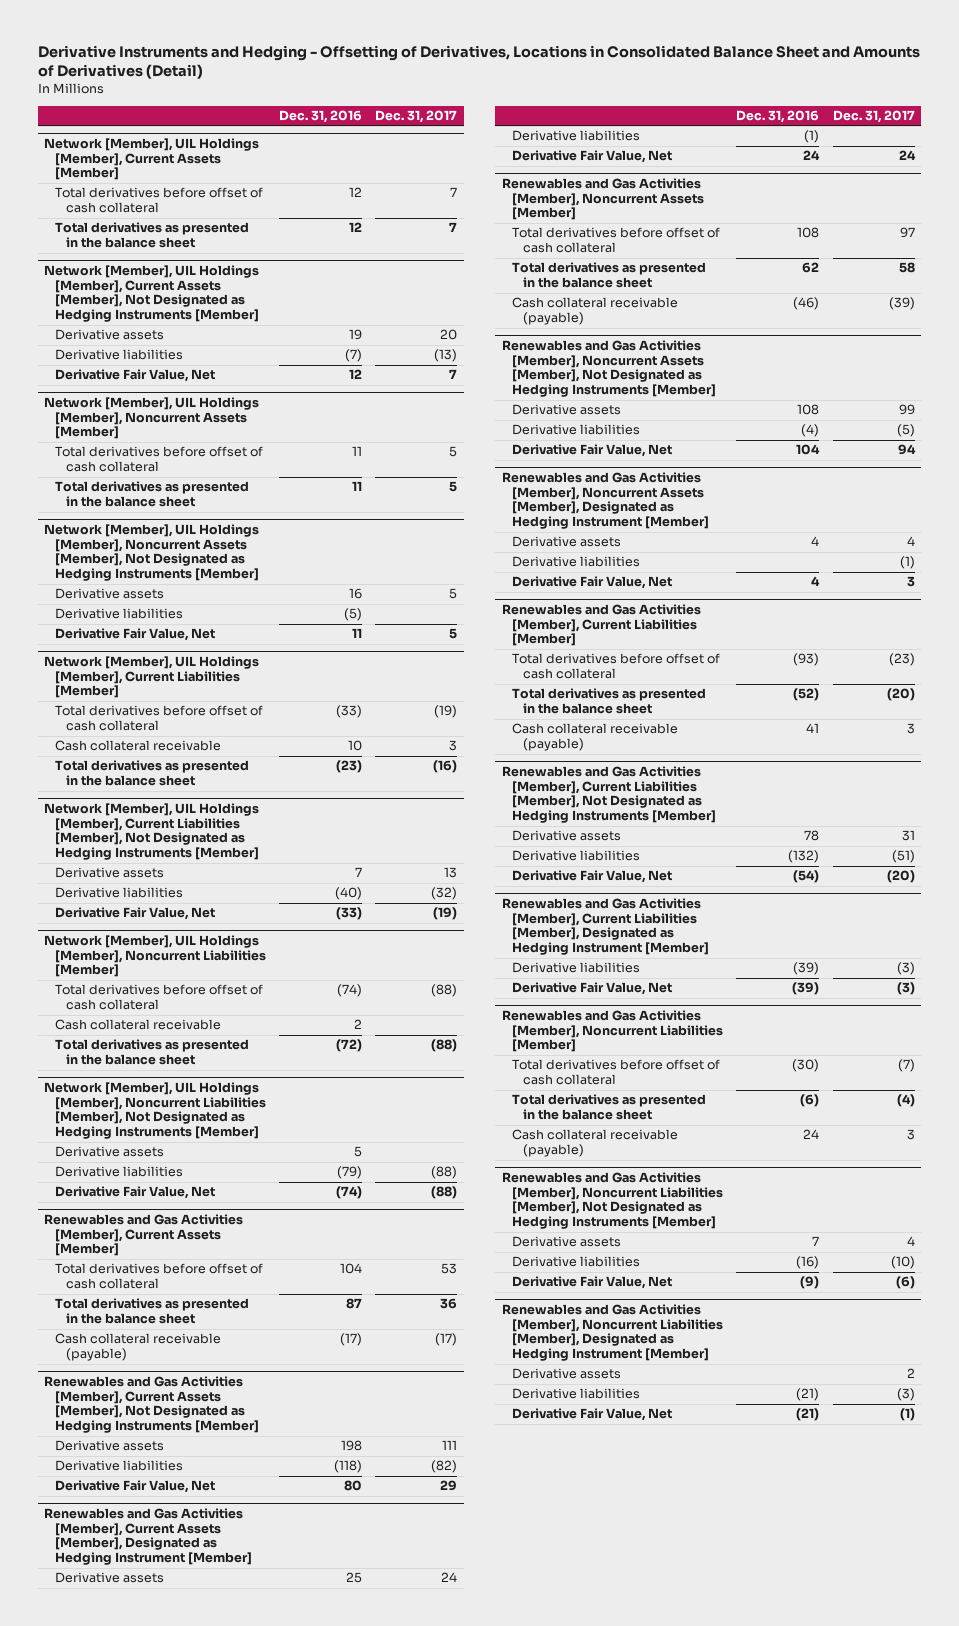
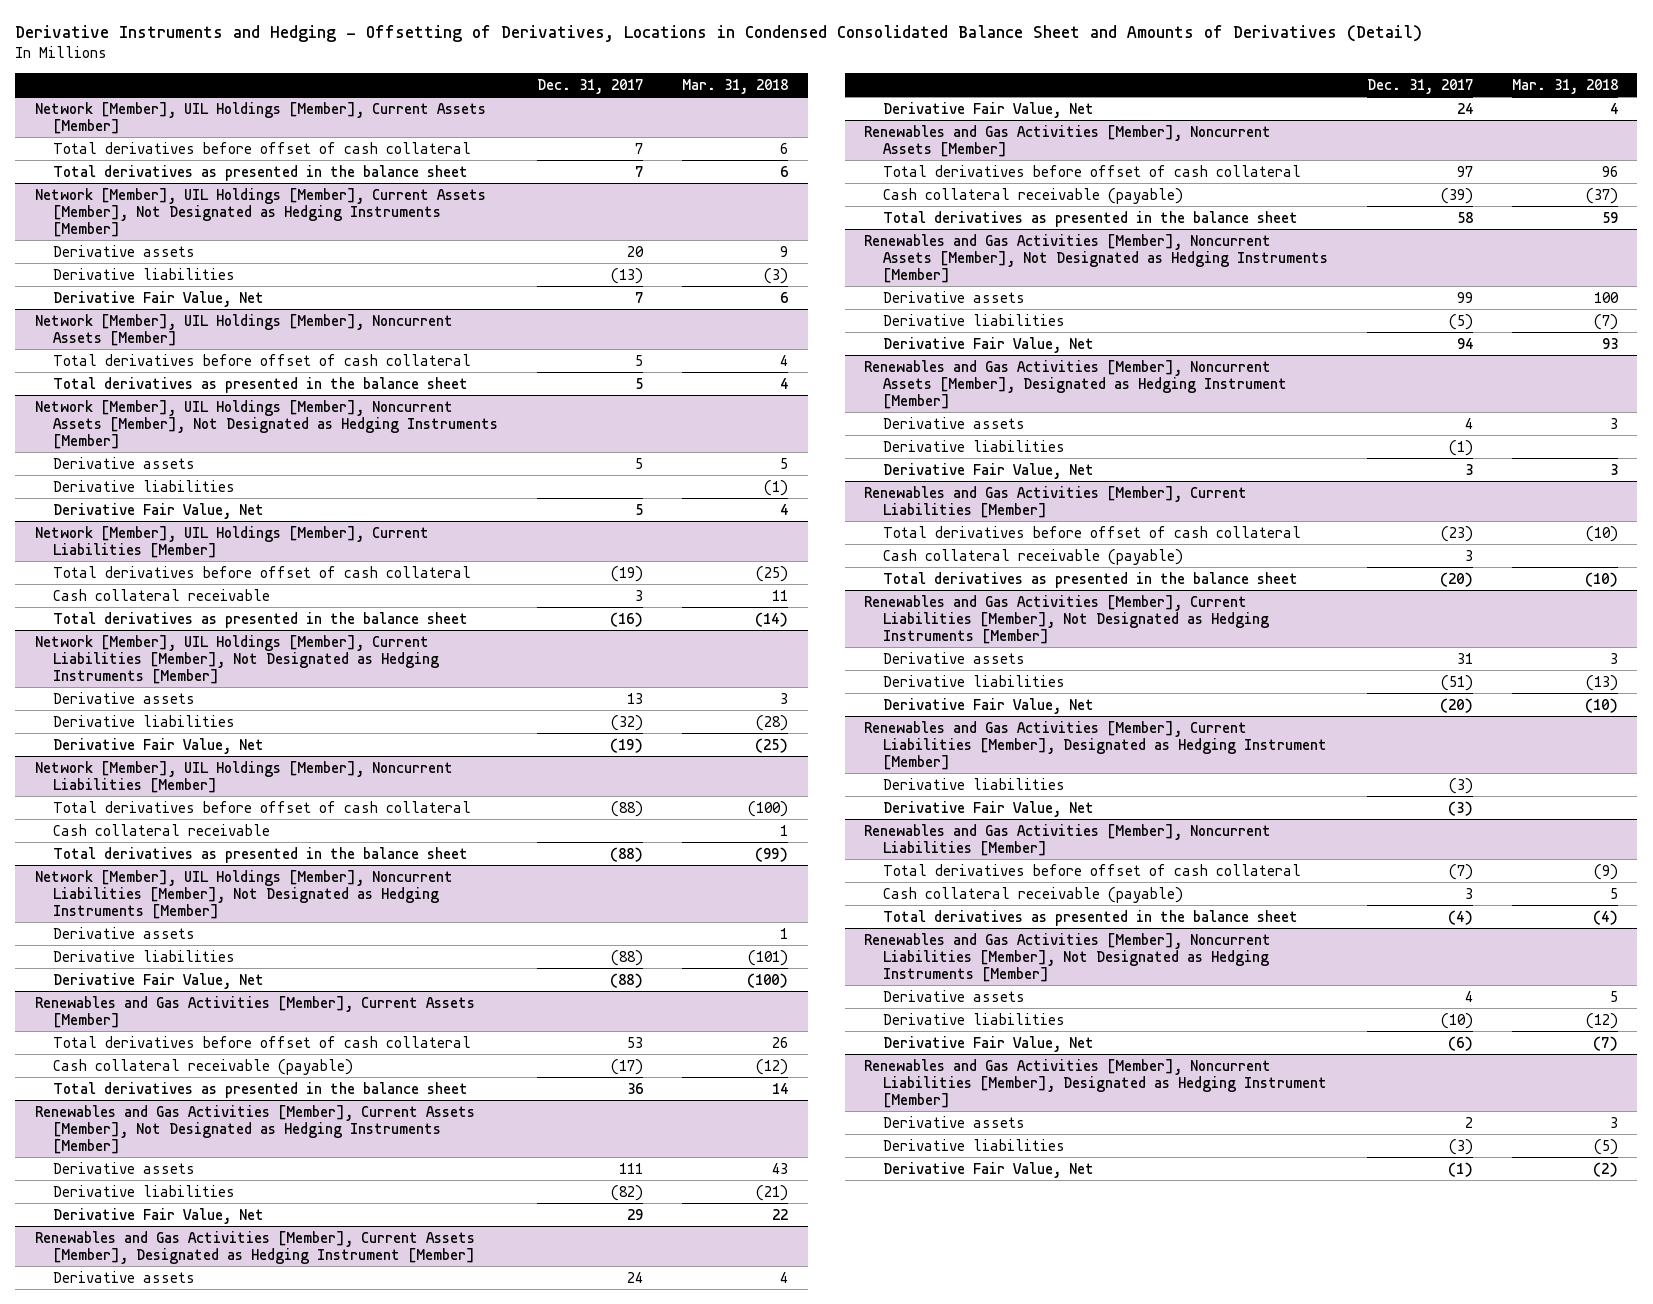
- Derivative Instruments and Hedging - Offsetting of Derivatives, Locations in Consolidated Balance Sheet and Amounts of Derivatives (Detail)
+ Derivative Instruments and Hedging - Offsetting of Derivatives, Locations in Condensed Consolidated Balance Sheet and Amounts of Derivatives (Detail)
- | Dec. 31, 2016 | Dec. 31, 2017
+ | Dec. 31, 2017 | Mar. 31, 2018
@ Renewables and Gas Activities [Member], Current Assets [Member]
moved down: Total derivatives as presented in the balance sheet | 36 | 14
@ Renewables and Gas Activities [Member], Current Assets [Member], Designated as Hedging Instrument [Member]
- Derivative liabilities | (1) |
@ Renewables and Gas Activities [Member], Noncurrent Assets [Member]
moved down: Total derivatives as presented in the balance sheet | 58 | 59
@ Renewables and Gas Activities [Member], Current Liabilities [Member]
moved down: Total derivatives as presented in the balance sheet | (20) | (10)
@ Renewables and Gas Activities [Member], Noncurrent Liabilities [Member]
moved down: Total derivatives as presented in the balance sheet | (4) | (4)

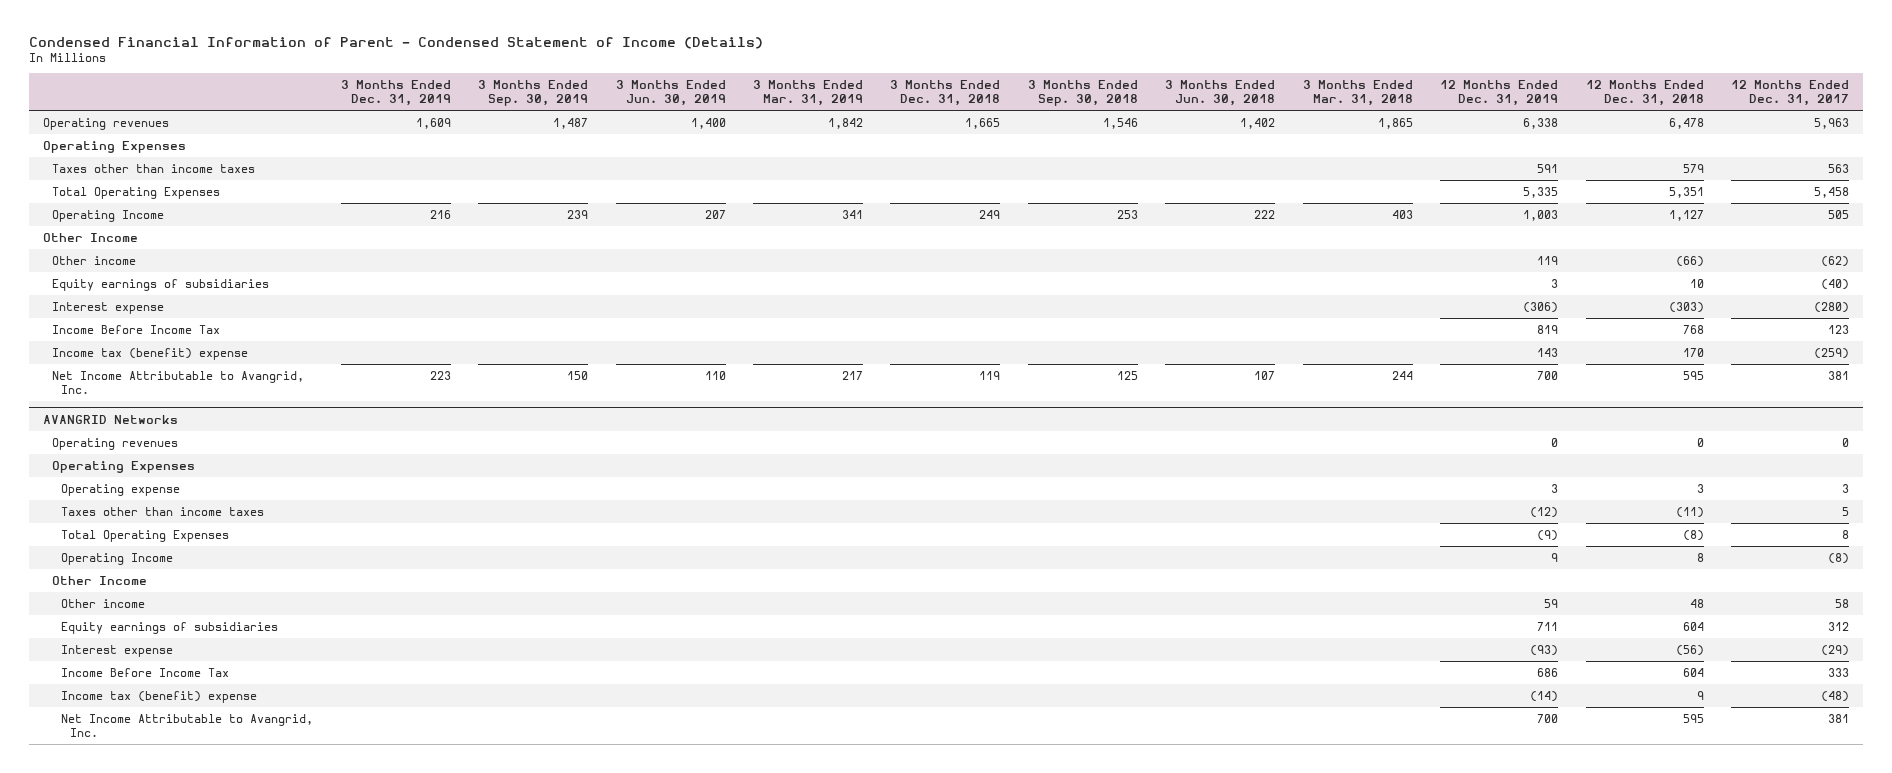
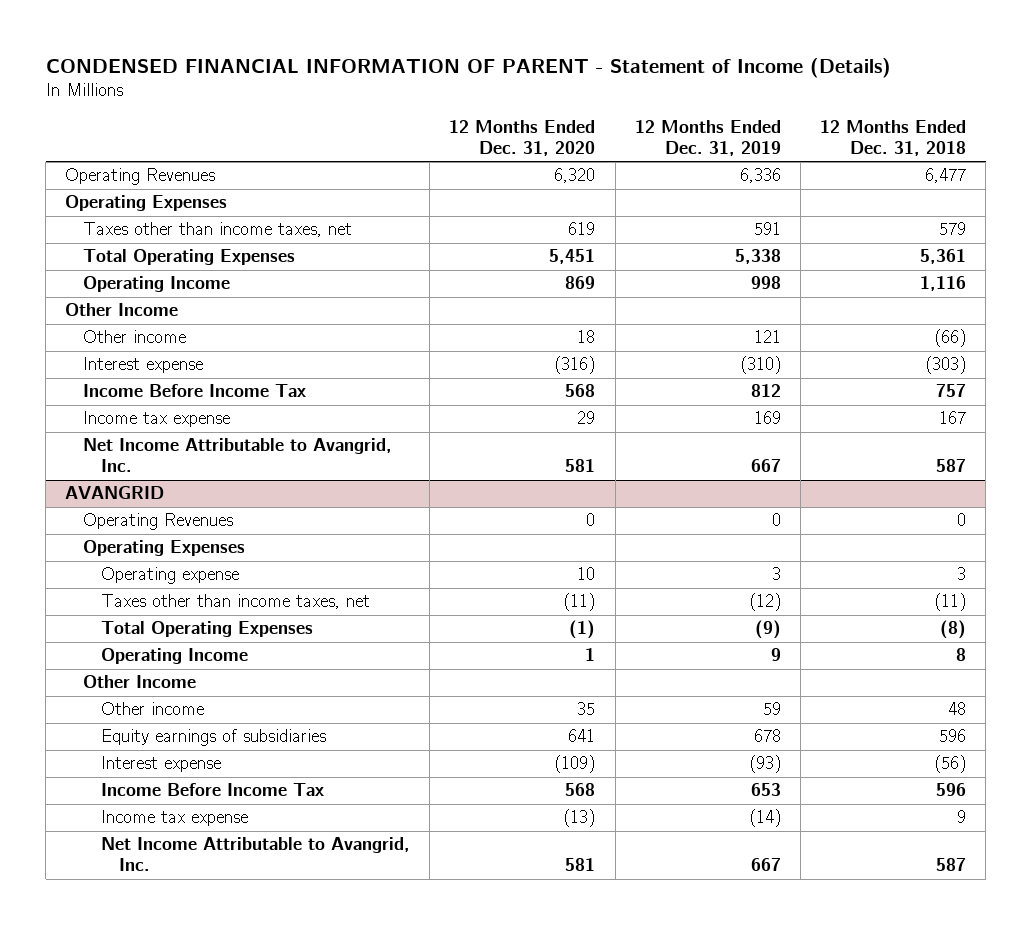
- Condensed Financial Information of Parent - Condensed Statement of Income (Details)
+ CONDENSED FINANCIAL INFORMATION OF PARENT - Statement of Income (Details)
- | 3 Months Ended Dec. 31, 2019 | 3 Months Ended Sep. 30, 2019 | 3 Months Ended Jun. 30, 2019 | 3 Months Ended Mar. 31, 2019 | 3 Months Ended Dec. 31, 2018 | 3 Months Ended Sep. 30, 2018 | 3 Months Ended Jun. 30, 2018 | 3 Months Ended Mar. 31, 2018 | 12 Months Ended Dec. 31, 2019 | 12 Months Ended Dec. 31, 2018 | 12 Months Ended Dec. 31, 2017
+ | 12 Months Ended Dec. 31, 2020 | 12 Months Ended Dec. 31, 2019 | 12 Months Ended Dec. 31, 2018
- Operating revenues | 1,609 | 1,487 | 1,400 | 1,842 | 1,665 | 1,546 | 1,402 | 1,865 | 6,338 | 6,478 | 5,963
+ Operating Revenues | 6,320 | 6,336 | 6,477
- Taxes other than income taxes | | | | | | | | | 591 | 579 | 563
- Total Operating Expenses | | | | | | | | | 5,335 | 5,351 | 5,458
- Operating Income | 216 | 239 | 207 | 341 | 249 | 253 | 222 | 403 | 1,003 | 1,127 | 505
+ Taxes other than income taxes, net | 619 | 591 | 579
+ Total Operating Expenses | 5,451 | 5,338 | 5,361
+ Operating Income | 869 | 998 | 1,116
- Other income | | | | | | | | | 119 | (66) | (62)
- Equity earnings of subsidiaries | | | | | | | | | 3 | 10 | (40)
- Interest expense | | | | | | | | | (306) | (303) | (280)
- Income Before Income Tax | | | | | | | | | 819 | 768 | 123
- Income tax (benefit) expense | | | | | | | | | 143 | 170 | (259)
- Net Income Attributable to Avangrid, Inc. | 223 | 150 | 110 | 217 | 119 | 125 | 107 | 244 | 700 | 595 | 381
- AVANGRID Networks
- Operating revenues | | | | | | | | | 0 | 0 | 0
+ Other income | 18 | 121 | (66)
+ Interest expense | (316) | (310) | (303)
+ Income Before Income Tax | 568 | 812 | 757
+ Income tax expense | 29 | 169 | 167
+ Net Income Attributable to Avangrid, Inc. | 581 | 667 | 587
+ AVANGRID
+ Operating Revenues | 0 | 0 | 0
- Taxes other than income taxes | | | | | | | | | (12) | (11) | 5
+ Taxes other than income taxes, net | (11) | (12) | (11)
- Equity earnings of subsidiaries | | | | | | | | | 711 | 604 | 312
+ Equity earnings of subsidiaries | 641 | 678 | 596
- Income Before Income Tax | | | | | | | | | 686 | 604 | 333
- Income tax (benefit) expense | | | | | | | | | (14) | 9 | (48)
- Net Income Attributable to Avangrid, Inc. | | | | | | | | | 700 | 595 | 381
+ Income Before Income Tax | 568 | 653 | 596
+ Income tax expense | (13) | (14) | 9
+ Net Income Attributable to Avangrid, Inc. | 581 | 667 | 587

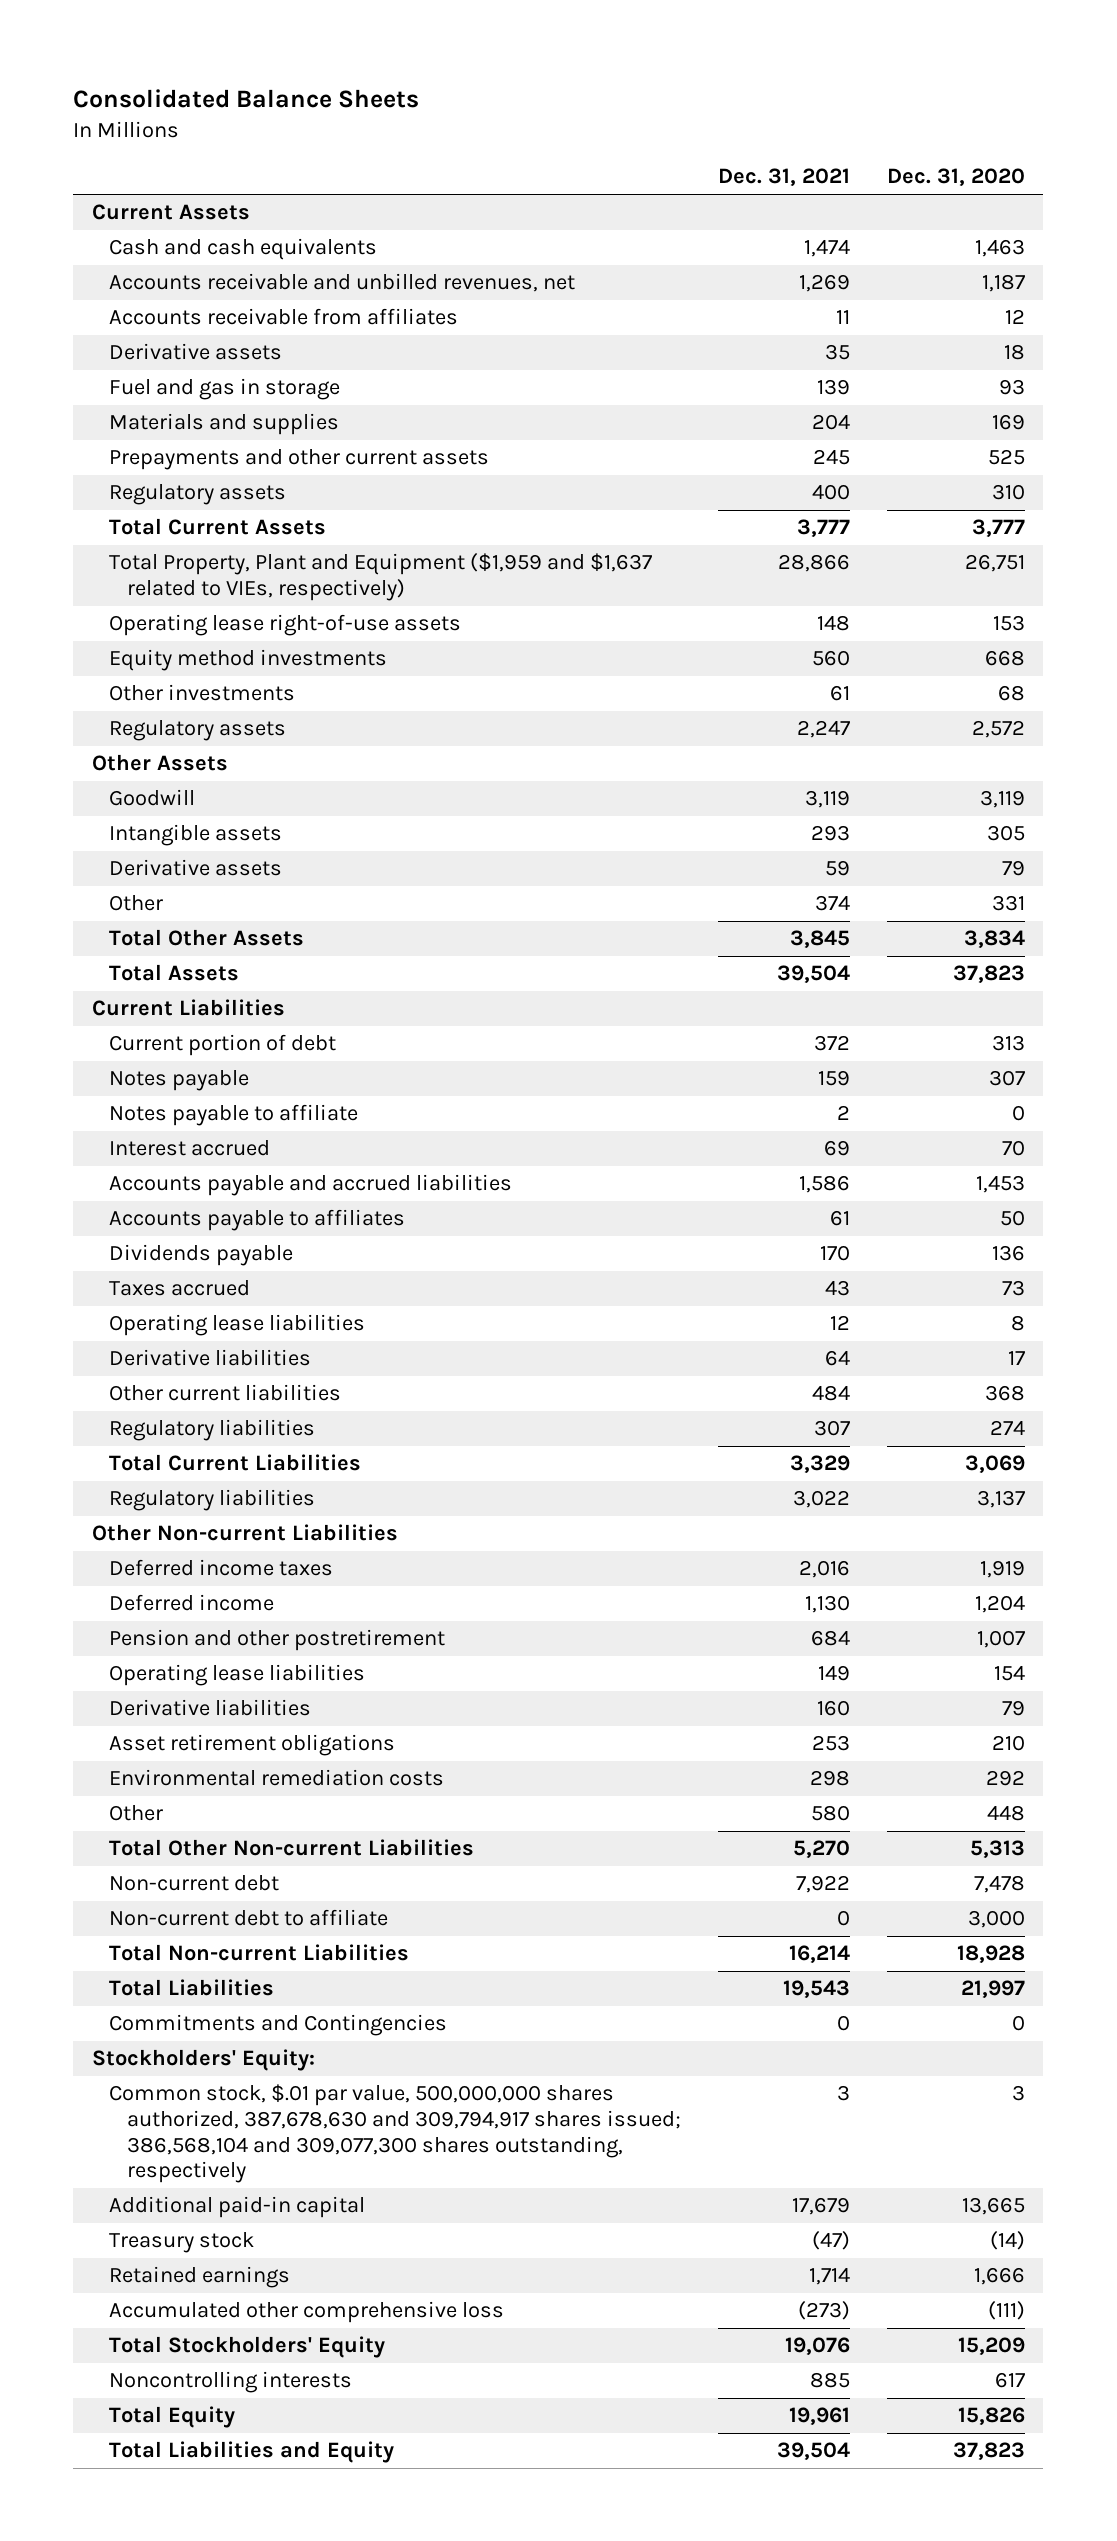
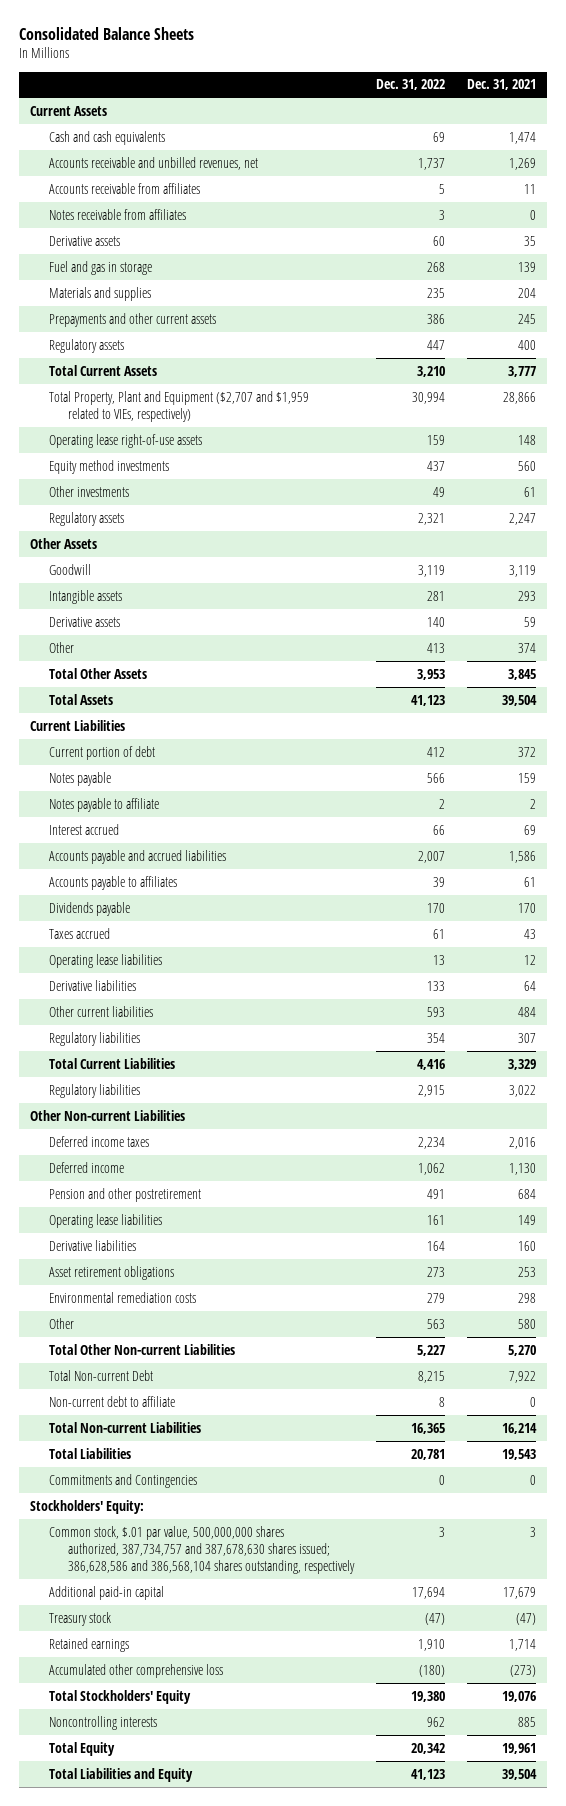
- | Dec. 31, 2021 | Dec. 31, 2020
+ | Dec. 31, 2022 | Dec. 31, 2021
+ Notes receivable from affiliates | 3 | 0
- Total Property, Plant and Equipment ($1,959 and $1,637 related to VIEs, respectively) | 28,866 | 26,751
+ Total Property, Plant and Equipment ($2,707 and $1,959 related to VIEs, respectively) | 30,994 | 28,866
- Non-current debt | 7,922 | 7,478
+ Total Non-current Debt | 8,215 | 7,922
- Common stock, $.01 par value, 500,000,000 shares authorized, 387,678,630 and 309,794,917 shares issued; 386,568,104 and 309,077,300 shares outstanding, respectively | 3 | 3
+ Common stock, $.01 par value, 500,000,000 shares authorized, 387,734,757 and 387,678,630 shares issued; 386,628,586 and 386,568,104 shares outstanding, respectively | 3 | 3

